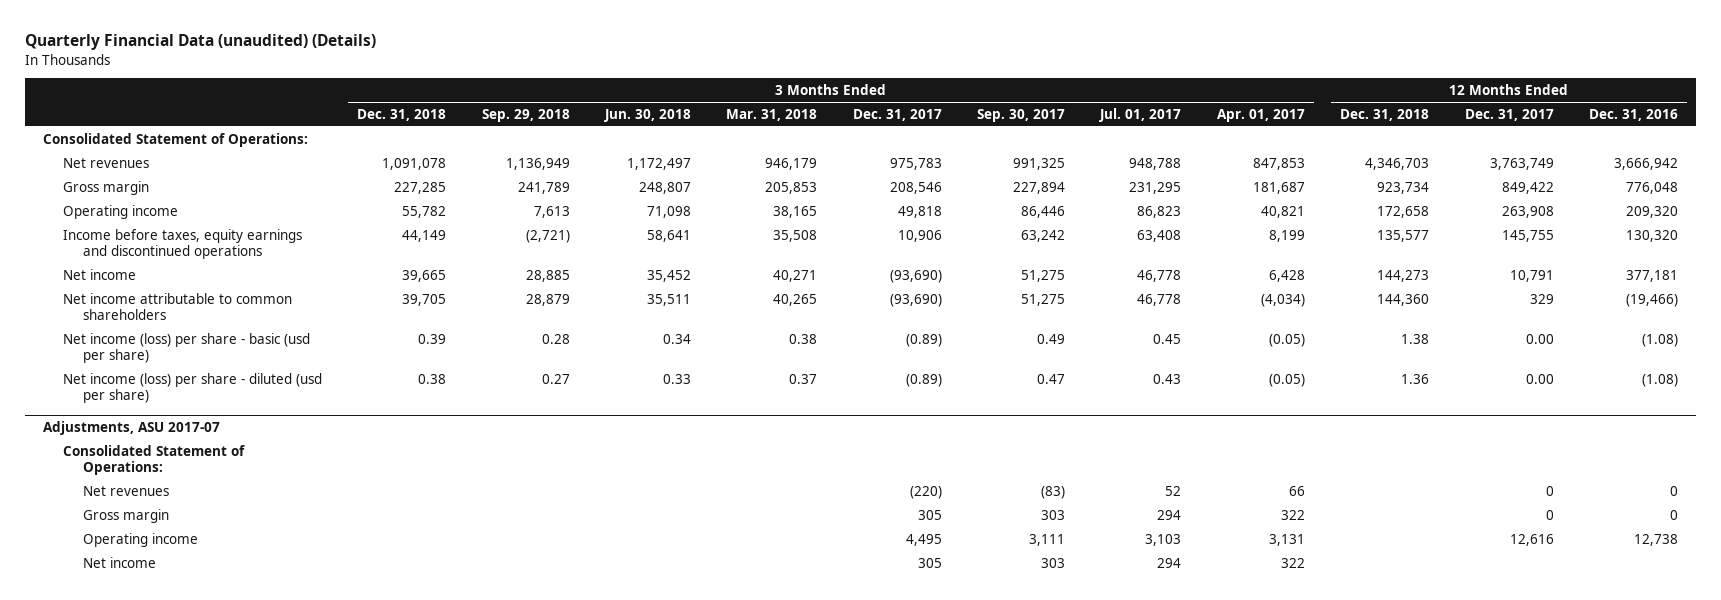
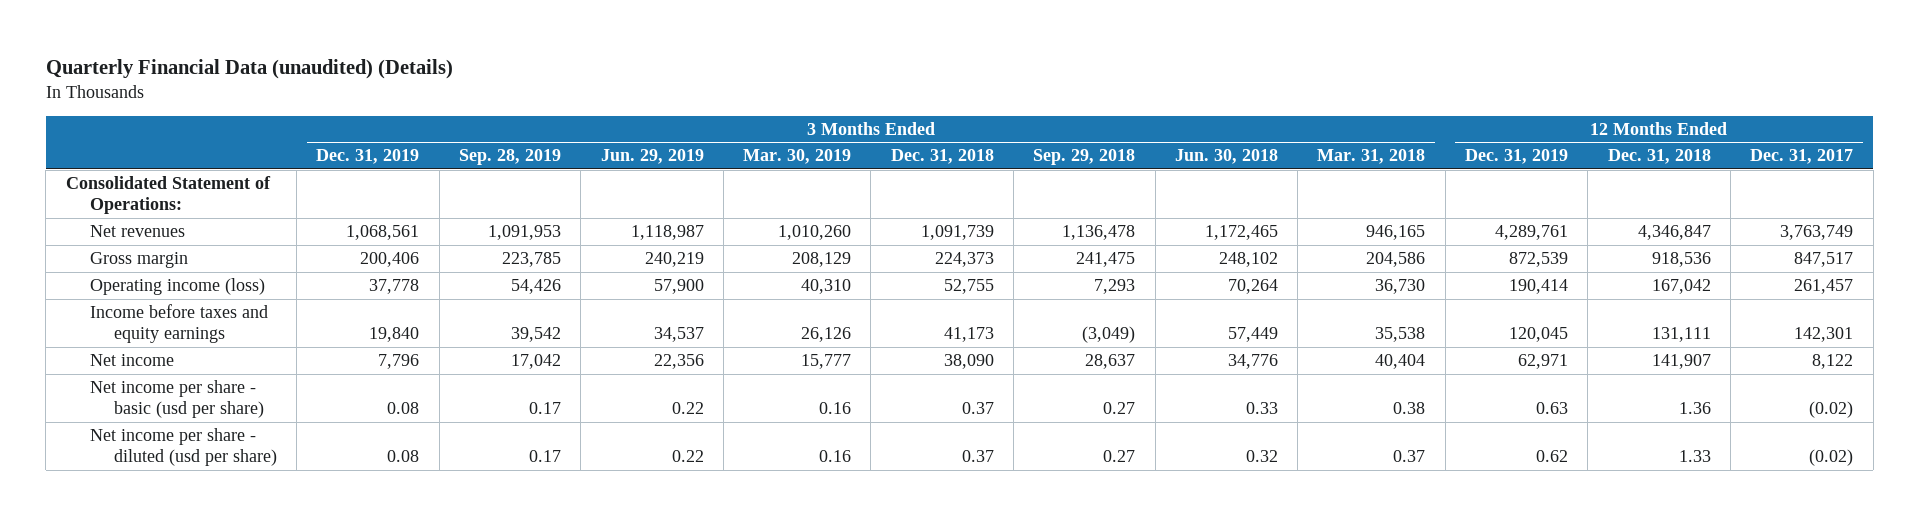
- | 3 Months Ended Dec. 31, 2018 | 3 Months Ended Sep. 29, 2018 | 3 Months Ended Jun. 30, 2018 | 3 Months Ended Mar. 31, 2018 | 3 Months Ended Dec. 31, 2017 | 3 Months Ended Sep. 30, 2017 | 3 Months Ended Jul. 01, 2017 | 3 Months Ended Apr. 01, 2017 | 12 Months Ended Dec. 31, 2018 | 12 Months Ended Dec. 31, 2017 | 12 Months Ended Dec. 31, 2016
+ | 3 Months Ended Dec. 31, 2019 | 3 Months Ended Sep. 28, 2019 | 3 Months Ended Jun. 29, 2019 | 3 Months Ended Mar. 30, 2019 | 3 Months Ended Dec. 31, 2018 | 3 Months Ended Sep. 29, 2018 | 3 Months Ended Jun. 30, 2018 | 3 Months Ended Mar. 31, 2018 | 12 Months Ended Dec. 31, 2019 | 12 Months Ended Dec. 31, 2018 | 12 Months Ended Dec. 31, 2017
- Net revenues | 1,091,078 | 1,136,949 | 1,172,497 | 946,179 | 975,783 | 991,325 | 948,788 | 847,853 | 4,346,703 | 3,763,749 | 3,666,942
- Gross margin | 227,285 | 241,789 | 248,807 | 205,853 | 208,546 | 227,894 | 231,295 | 181,687 | 923,734 | 849,422 | 776,048
- Operating income | 55,782 | 7,613 | 71,098 | 38,165 | 49,818 | 86,446 | 86,823 | 40,821 | 172,658 | 263,908 | 209,320
- Income before taxes, equity earnings and discontinued operations | 44,149 | (2,721) | 58,641 | 35,508 | 10,906 | 63,242 | 63,408 | 8,199 | 135,577 | 145,755 | 130,320
- Net income | 39,665 | 28,885 | 35,452 | 40,271 | (93,690) | 51,275 | 46,778 | 6,428 | 144,273 | 10,791 | 377,181
- Net income attributable to common shareholders | 39,705 | 28,879 | 35,511 | 40,265 | (93,690) | 51,275 | 46,778 | (4,034) | 144,360 | 329 | (19,466)
- Net income (loss) per share - basic (usd per share) | 0.39 | 0.28 | 0.34 | 0.38 | (0.89) | 0.49 | 0.45 | (0.05) | 1.38 | 0.00 | (1.08)
- Net income (loss) per share - diluted (usd per share) | 0.38 | 0.27 | 0.33 | 0.37 | (0.89) | 0.47 | 0.43 | (0.05) | 1.36 | 0.00 | (1.08)
- Adjustments, ASU 2017-07
- Consolidated Statement of Operations:
- Net revenues | | | | | (220) | (83) | 52 | 66 | | 0 | 0
- Gross margin | | | | | 305 | 303 | 294 | 322 | | 0 | 0
- Operating income | | | | | 4,495 | 3,111 | 3,103 | 3,131 | | 12,616 | 12,738
- Net income | | | | | 305 | 303 | 294 | 322 | | |
+ Net revenues | 1,068,561 | 1,091,953 | 1,118,987 | 1,010,260 | 1,091,739 | 1,136,478 | 1,172,465 | 946,165 | 4,289,761 | 4,346,847 | 3,763,749
+ Gross margin | 200,406 | 223,785 | 240,219 | 208,129 | 224,373 | 241,475 | 248,102 | 204,586 | 872,539 | 918,536 | 847,517
+ Operating income (loss) | 37,778 | 54,426 | 57,900 | 40,310 | 52,755 | 7,293 | 70,264 | 36,730 | 190,414 | 167,042 | 261,457
+ Income before taxes and equity earnings | 19,840 | 39,542 | 34,537 | 26,126 | 41,173 | (3,049) | 57,449 | 35,538 | 120,045 | 131,111 | 142,301
+ Net income | 7,796 | 17,042 | 22,356 | 15,777 | 38,090 | 28,637 | 34,776 | 40,404 | 62,971 | 141,907 | 8,122
+ Net income per share - basic (usd per share) | 0.08 | 0.17 | 0.22 | 0.16 | 0.37 | 0.27 | 0.33 | 0.38 | 0.63 | 1.36 | (0.02)
+ Net income per share - diluted (usd per share) | 0.08 | 0.17 | 0.22 | 0.16 | 0.37 | 0.27 | 0.32 | 0.37 | 0.62 | 1.33 | (0.02)

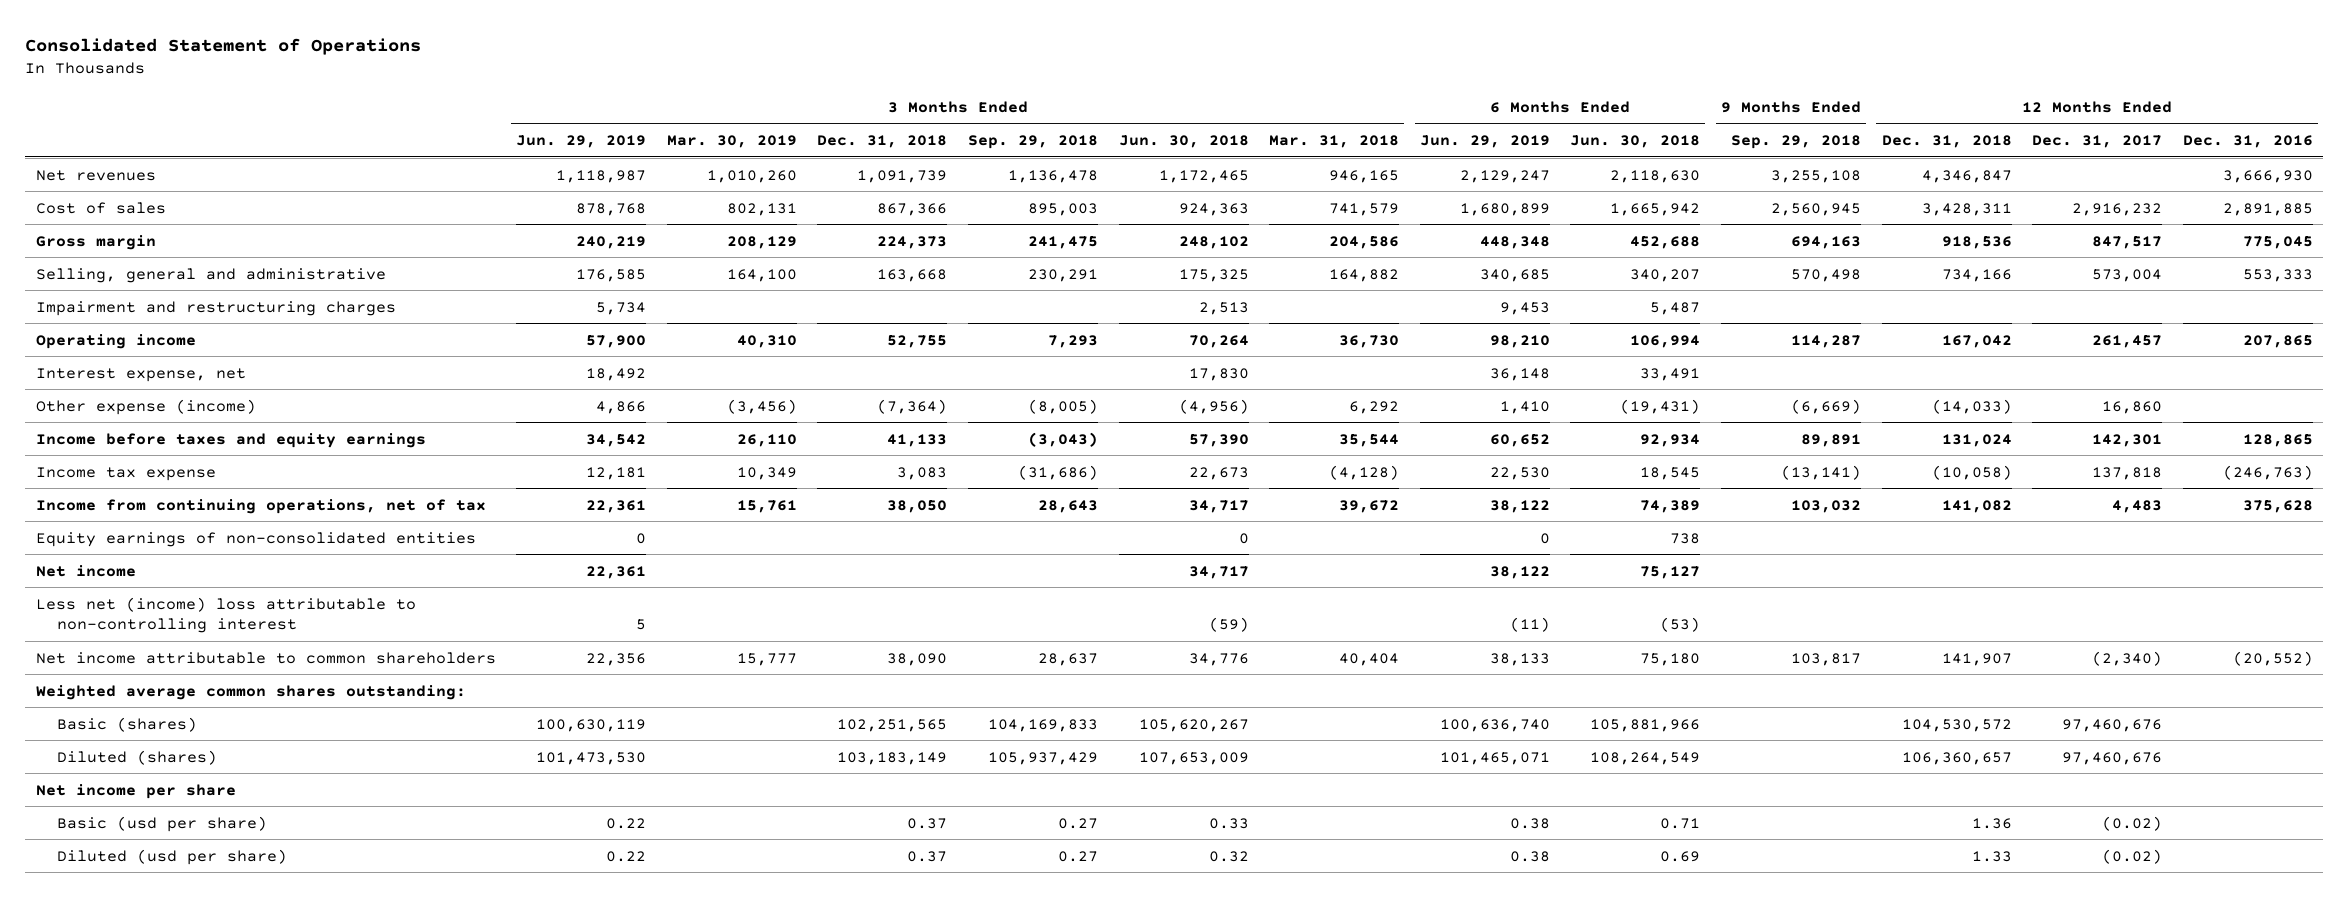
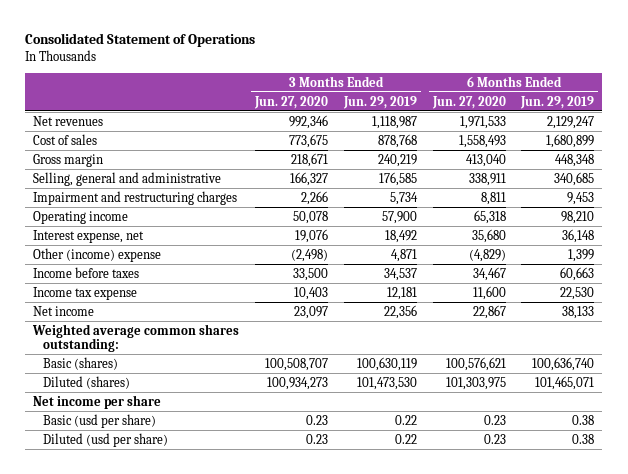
- | 3 Months Ended Jun. 29, 2019 | 3 Months Ended Mar. 30, 2019 | 3 Months Ended Dec. 31, 2018 | 3 Months Ended Sep. 29, 2018 | 3 Months Ended Jun. 30, 2018 | 3 Months Ended Mar. 31, 2018 | 6 Months Ended Jun. 29, 2019 | 6 Months Ended Jun. 30, 2018 | 9 Months Ended Sep. 29, 2018 | 12 Months Ended Dec. 31, 2018 | 12 Months Ended Dec. 31, 2017 | 12 Months Ended Dec. 31, 2016
+ | 3 Months Ended Jun. 27, 2020 | 3 Months Ended Jun. 29, 2019 | 6 Months Ended Jun. 27, 2020 | 6 Months Ended Jun. 29, 2019
- Other expense (income) | 4,866 | (3,456) | (7,364) | (8,005) | (4,956) | 6,292 | 1,410 | (19,431) | (6,669) | (14,033) | 16,860 |
- Income before taxes and equity earnings | 34,542 | 26,110 | 41,133 | (3,043) | 57,390 | 35,544 | 60,652 | 92,934 | 89,891 | 131,024 | 142,301 | 128,865
+ Other (income) expense | (2,498) | 4,871 | (4,829) | 1,399
+ Income before taxes | 33,500 | 34,537 | 34,467 | 60,663
- Income from continuing operations, net of tax | 22,361 | 15,761 | 38,050 | 28,643 | 34,717 | 39,672 | 38,122 | 74,389 | 103,032 | 141,082 | 4,483 | 375,628
- Equity earnings of non-consolidated entities | 0 | | | | 0 | | 0 | 738 | | | |
- Net income | 22,361 | | | | 34,717 | | 38,122 | 75,127 | | | |
- Less net (income) loss attributable to non-controlling interest | 5 | | | | (59) | | (11) | (53) | | | |
- Net income attributable to common shareholders | 22,356 | 15,777 | 38,090 | 28,637 | 34,776 | 40,404 | 38,133 | 75,180 | 103,817 | 141,907 | (2,340) | (20,552)
+ Net income | 23,097 | 22,356 | 22,867 | 38,133

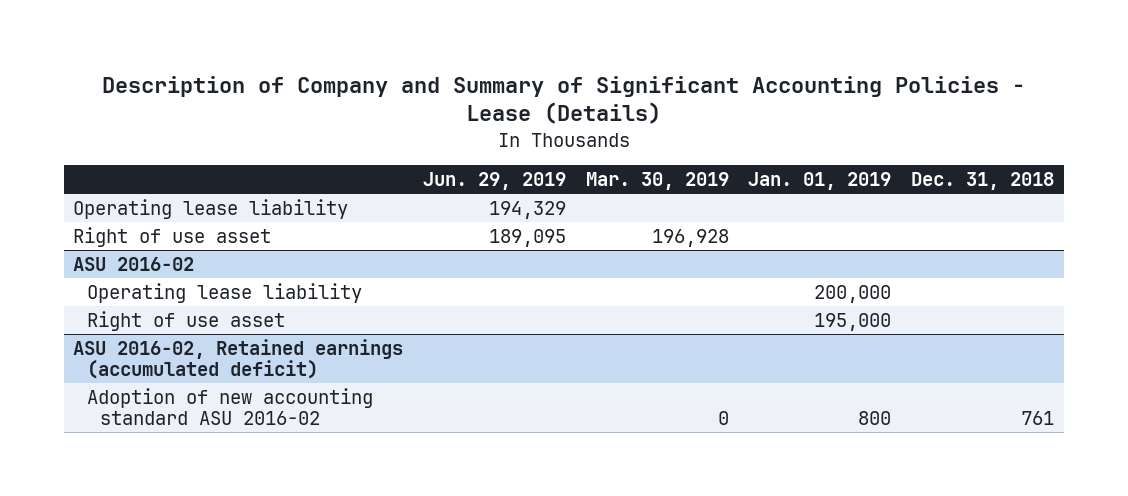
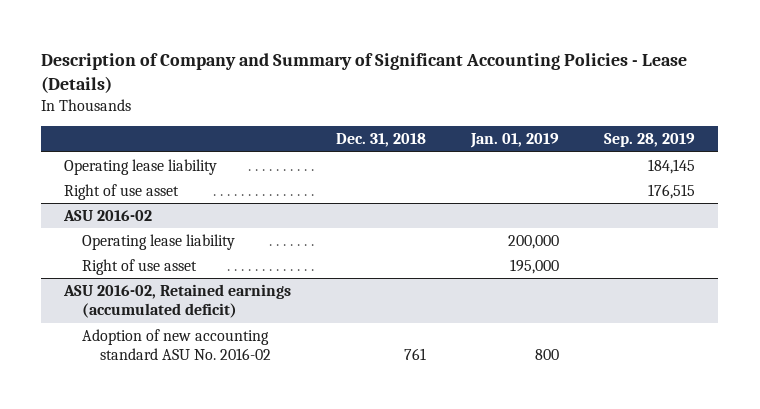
- | Jun. 29, 2019 | Mar. 30, 2019 | Jan. 01, 2019 | Dec. 31, 2018
+ | Dec. 31, 2018 | Jan. 01, 2019 | Sep. 28, 2019
@ ASU 2016-02, Retained earnings (accumulated deficit)
- Adoption of new accounting standard ASU 2016-02 | | 0 | 800 | 761
+ Adoption of new accounting standard ASU No. 2016-02 | 761 | 800 |

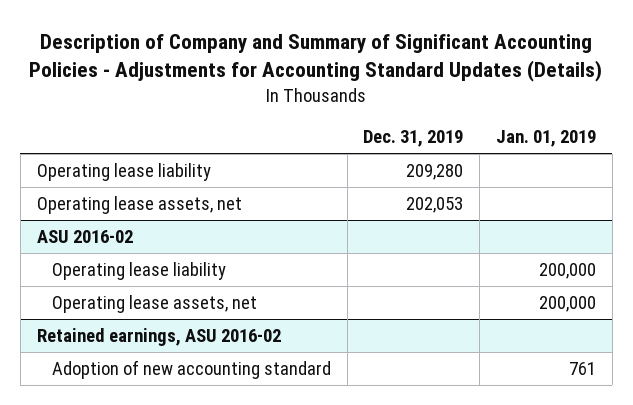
- Description of Company and Summary of Significant Accounting Policies - Lease (Details)
+ Description of Company and Summary of Significant Accounting Policies - Adjustments for Accounting Standard Updates (Details)
- | Dec. 31, 2018 | Jan. 01, 2019 | Sep. 28, 2019
+ | Dec. 31, 2019 | Jan. 01, 2019
- Right of use asset | | | 176,515
+ Operating lease assets, net | 202,053 |
@ ASU 2016-02
- Right of use asset | | 195,000 |
- ASU 2016-02, Retained earnings (accumulated deficit)
- Adoption of new accounting standard ASU No. 2016-02 | 761 | 800 |
@ ASU 2016-02
+ Operating lease assets, net | | 200,000
+ Retained earnings, ASU 2016-02
+ Adoption of new accounting standard | | 761

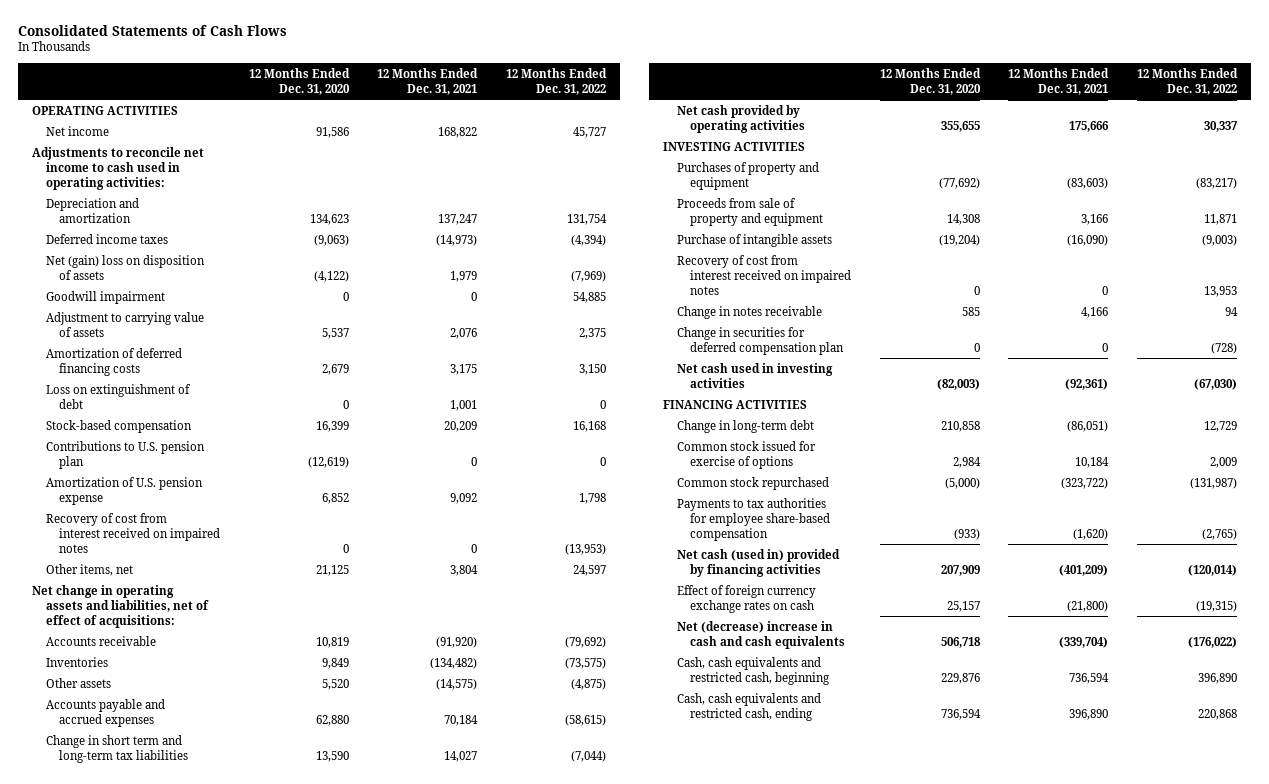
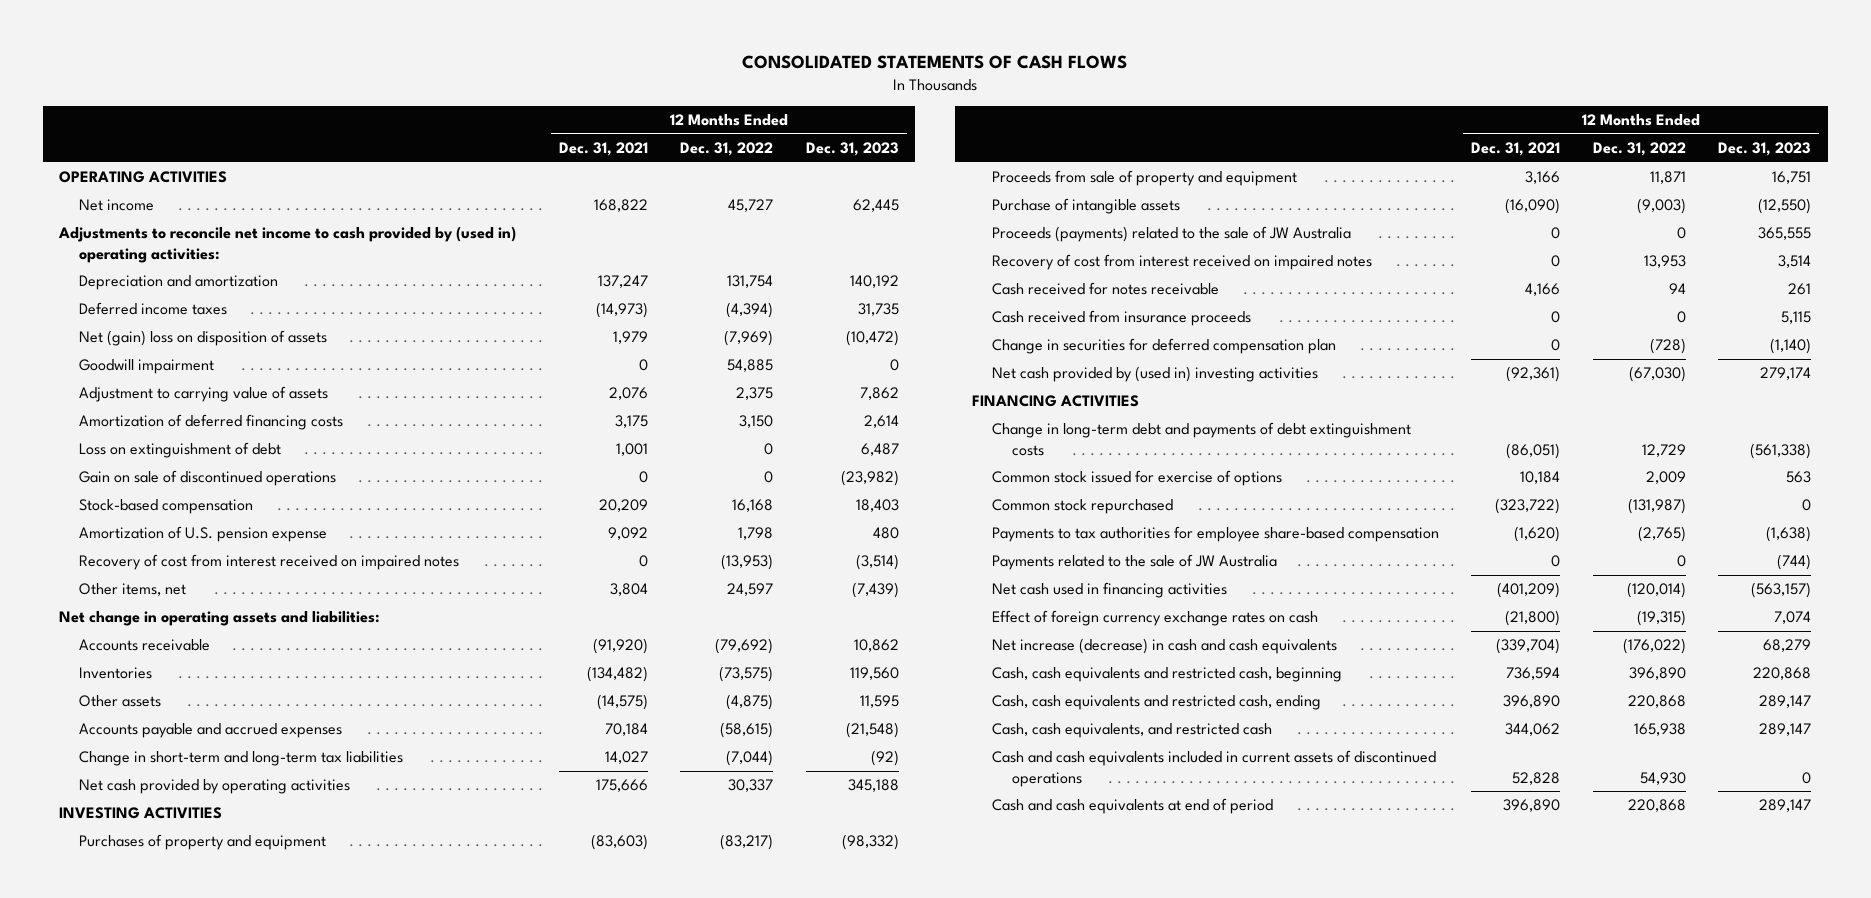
- Consolidated Statements of Cash Flows
+ CONSOLIDATED STATEMENTS OF CASH FLOWS
- | 12 Months Ended Dec. 31, 2020 | 12 Months Ended Dec. 31, 2021 | 12 Months Ended Dec. 31, 2022
+ | 12 Months Ended Dec. 31, 2021 | 12 Months Ended Dec. 31, 2022 | 12 Months Ended Dec. 31, 2023
- Adjustments to reconcile net income to cash used in operating activities:
+ Adjustments to reconcile net income to cash provided by (used in) operating activities:
+ Gain on sale of discontinued operations | 0 | 0 | (23,982)
- Contributions to U.S. pension plan | (12,619) | 0 | 0
- Net change in operating assets and liabilities, net of effect of acquisitions:
+ Net change in operating assets and liabilities:
- Change in short term and long-term tax liabilities | 13,590 | 14,027 | (7,044)
+ Change in short-term and long-term tax liabilities | 14,027 | (7,044) | (92)
+ Proceeds (payments) related to the sale of JW Australia | 0 | 0 | 365,555
- Change in notes receivable | 585 | 4,166 | 94
+ Cash received for notes receivable | 4,166 | 94 | 261
+ Cash received from insurance proceeds | 0 | 0 | 5,115
- Net cash used in investing activities | (82,003) | (92,361) | (67,030)
+ Net cash provided by (used in) investing activities | (92,361) | (67,030) | 279,174
- Change in long-term debt | 210,858 | (86,051) | 12,729
+ Change in long-term debt and payments of debt extinguishment costs | (86,051) | 12,729 | (561,338)
- Net cash (used in) provided by financing activities | 207,909 | (401,209) | (120,014)
+ Payments related to the sale of JW Australia | 0 | 0 | (744)
+ Net cash used in financing activities | (401,209) | (120,014) | (563,157)
- Net (decrease) increase in cash and cash equivalents | 506,718 | (339,704) | (176,022)
+ Net increase (decrease) in cash and cash equivalents | (339,704) | (176,022) | 68,279
+ Cash, cash equivalents, and restricted cash | 344,062 | 165,938 | 289,147
+ Cash and cash equivalents included in current assets of discontinued operations | 52,828 | 54,930 | 0
+ Cash and cash equivalents at end of period | 396,890 | 220,868 | 289,147

